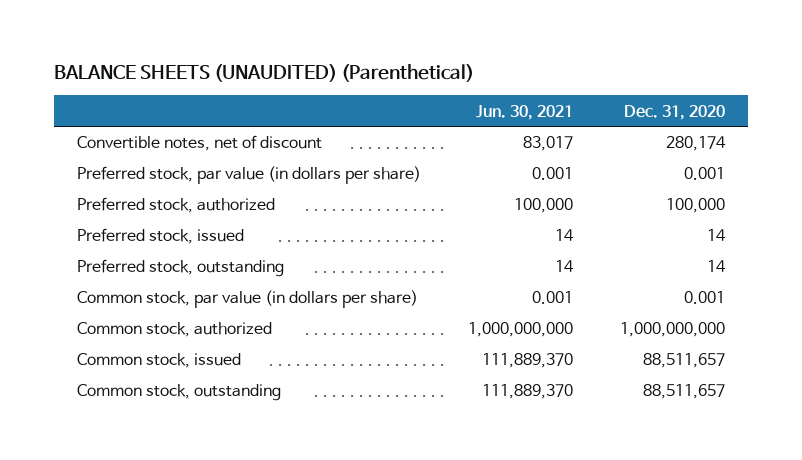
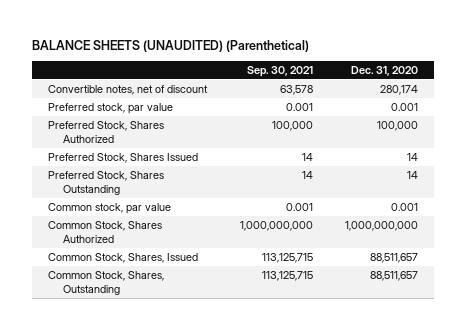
- | Jun. 30, 2021 | Dec. 31, 2020
+ | Sep. 30, 2021 | Dec. 31, 2020
- Preferred stock, par value (in dollars per share) | 0.001 | 0.001
- Preferred stock, authorized | 100,000 | 100,000
- Preferred stock, issued | 14 | 14
- Preferred stock, outstanding | 14 | 14
- Common stock, par value (in dollars per share) | 0.001 | 0.001
- Common stock, authorized | 1,000,000,000 | 1,000,000,000
- Common stock, issued | 111,889,370 | 88,511,657
- Common stock, outstanding | 111,889,370 | 88,511,657
+ Preferred stock, par value | 0.001 | 0.001
+ Preferred Stock, Shares Authorized | 100,000 | 100,000
+ Preferred Stock, Shares Issued | 14 | 14
+ Preferred Stock, Shares Outstanding | 14 | 14
+ Common stock, par value | 0.001 | 0.001
+ Common Stock, Shares Authorized | 1,000,000,000 | 1,000,000,000
+ Common Stock, Shares, Issued | 113,125,715 | 88,511,657
+ Common Stock, Shares, Outstanding | 113,125,715 | 88,511,657

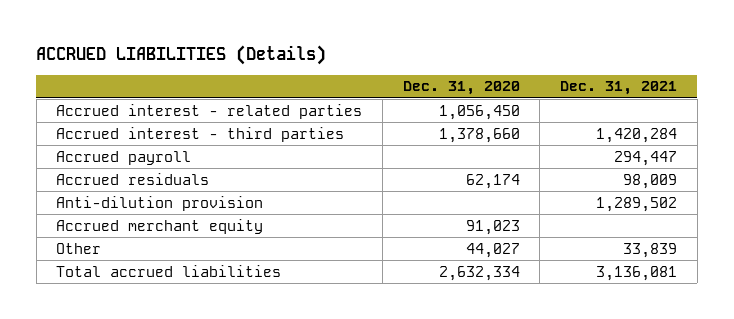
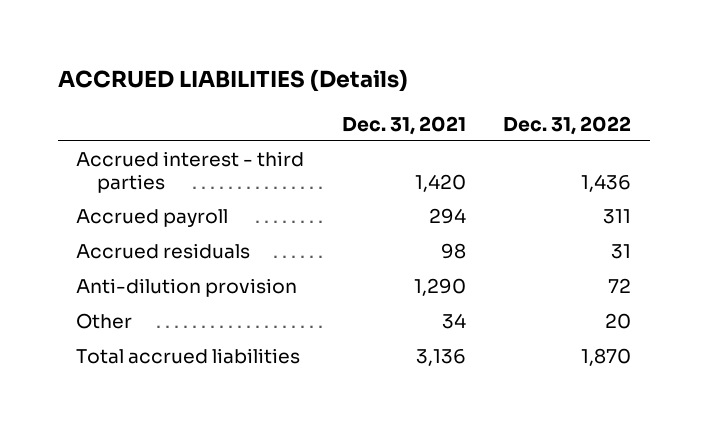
- | Dec. 31, 2020 | Dec. 31, 2021
+ | Dec. 31, 2021 | Dec. 31, 2022
- Accrued interest - related parties | 1,056,450 |
- Accrued interest - third parties | 1,378,660 | 1,420,284
- Accrued payroll | | 294,447
- Accrued residuals | 62,174 | 98,009
- Anti-dilution provision | | 1,289,502
- Accrued merchant equity | 91,023 |
- Other | 44,027 | 33,839
- Total accrued liabilities | 2,632,334 | 3,136,081
+ Accrued interest - third parties | 1,420 | 1,436
+ Accrued payroll | 294 | 311
+ Accrued residuals | 98 | 31
+ Anti-dilution provision | 1,290 | 72
+ Other | 34 | 20
+ Total accrued liabilities | 3,136 | 1,870

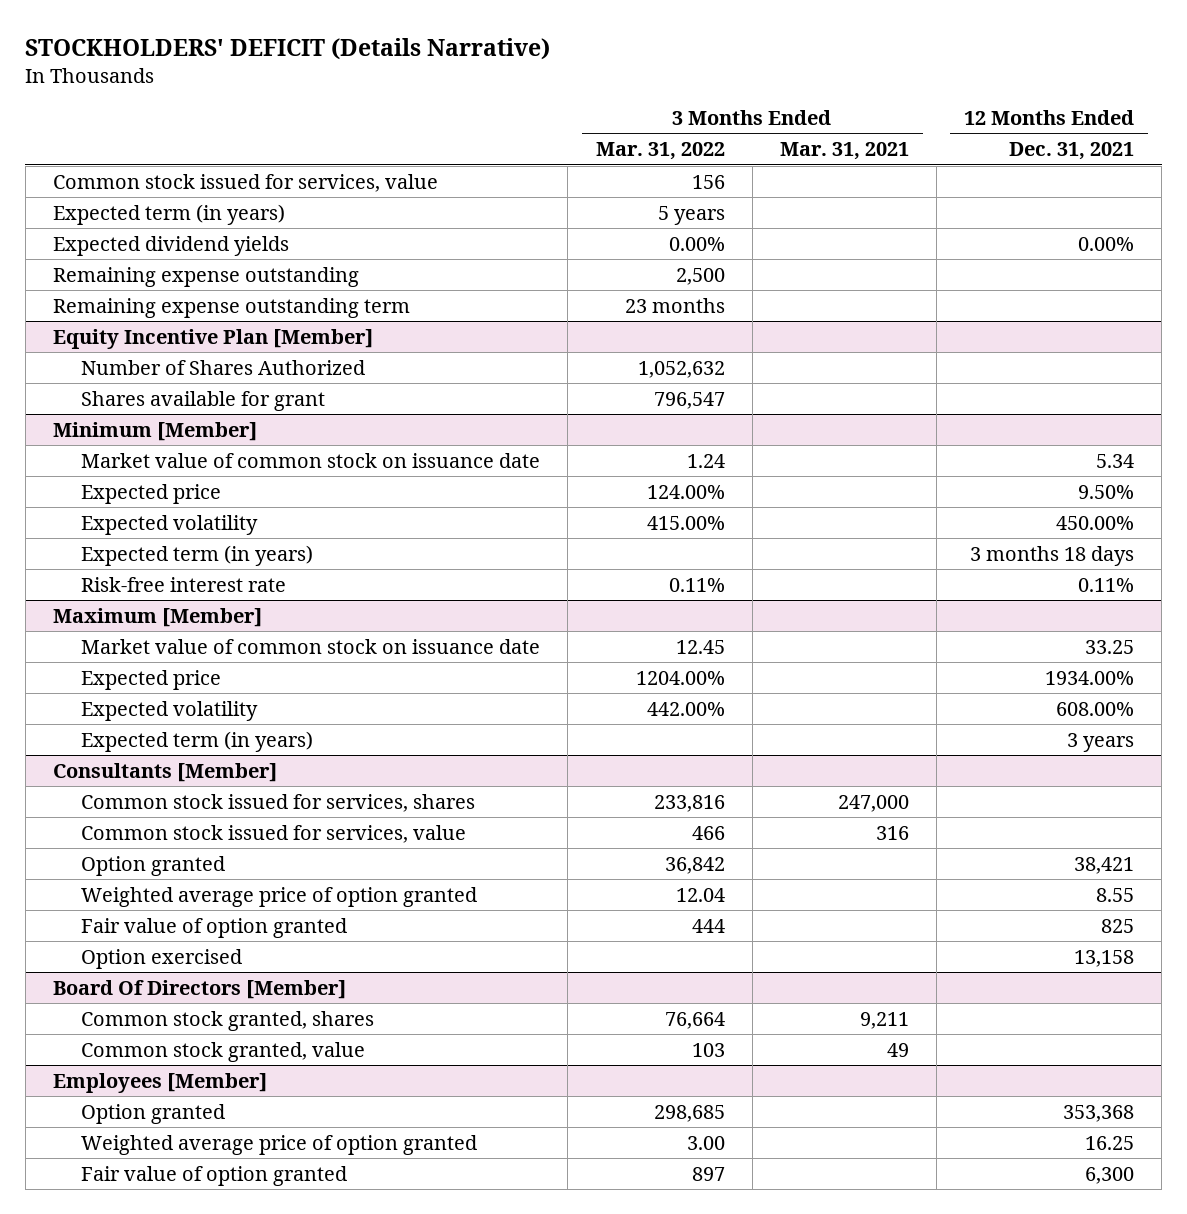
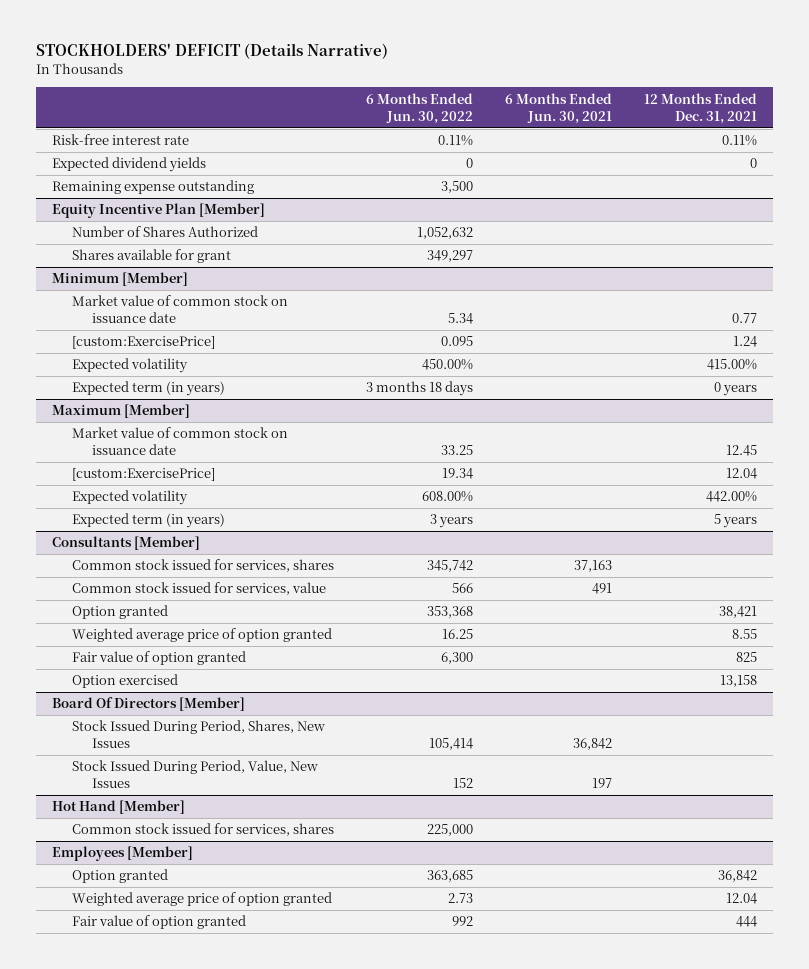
- | 3 Months Ended Mar. 31, 2022 | 3 Months Ended Mar. 31, 2021 | 12 Months Ended Dec. 31, 2021
+ | 6 Months Ended Jun. 30, 2022 | 6 Months Ended Jun. 30, 2021 | 12 Months Ended Dec. 31, 2021
- Common stock issued for services, value | 156 | |
- Expected term (in years) | 5 years | |
- Expected dividend yields | 0.00% | | 0.00%
+ Risk-free interest rate | 0.11% | | 0.11%
+ Expected dividend yields | 0 | | 0
- Remaining expense outstanding term | 23 months | |
@ Minimum [Member]
- Market value of common stock on issuance date | 1.24 | | 5.34
- Expected price | 124.00% | | 9.50%
- Expected volatility | 415.00% | | 450.00%
- Expected term (in years) | | | 3 months 18 days
- Risk-free interest rate | 0.11% | | 0.11%
+ Market value of common stock on issuance date | 5.34 | | 0.77
+ [custom:ExercisePrice] | 0.095 | | 1.24
+ Expected volatility | 450.00% | | 415.00%
+ Expected term (in years) | 3 months 18 days | | 0 years
@ Maximum [Member]
- Market value of common stock on issuance date | 12.45 | | 33.25
- Expected price | 1204.00% | | 1934.00%
- Expected volatility | 442.00% | | 608.00%
- Expected term (in years) | | | 3 years
+ Market value of common stock on issuance date | 33.25 | | 12.45
+ [custom:ExercisePrice] | 19.34 | | 12.04
+ Expected volatility | 608.00% | | 442.00%
+ Expected term (in years) | 3 years | | 5 years
@ Board Of Directors [Member]
- Common stock granted, shares | 76,664 | 9,211 |
- Common stock granted, value | 103 | 49 |
+ Stock Issued During Period, Shares, New Issues | 105,414 | 36,842 |
+ Stock Issued During Period, Value, New Issues | 152 | 197 |
+ Hot Hand [Member]
+ Common stock issued for services, shares | 225,000 | |
@ Employees [Member]
- Option granted | 298,685 | | 353,368
- Weighted average price of option granted | 3.00 | | 16.25
- Fair value of option granted | 897 | | 6,300
+ Option granted | 363,685 | | 36,842
+ Weighted average price of option granted | 2.73 | | 12.04
+ Fair value of option granted | 992 | | 444

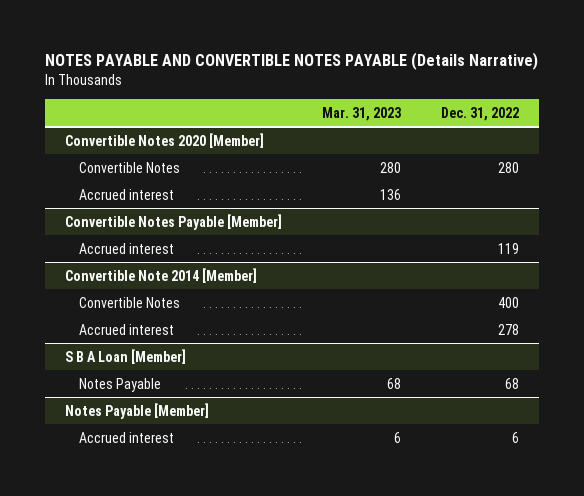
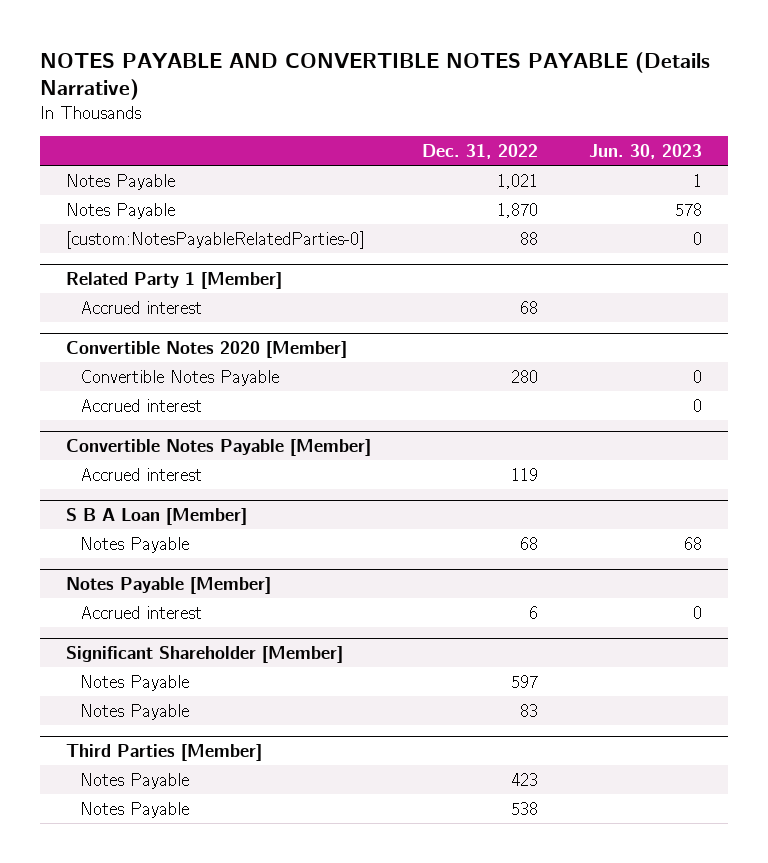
- | Mar. 31, 2023 | Dec. 31, 2022
+ | Dec. 31, 2022 | Jun. 30, 2023
+ Notes Payable | 1,021 | 1
+ Notes Payable | 1,870 | 578
+ [custom:NotesPayableRelatedParties-0] | 88 | 0
+ Related Party 1 [Member]
+ Accrued interest | 68 |
@ Convertible Notes 2020 [Member]
- Convertible Notes | 280 | 280
+ Convertible Notes Payable | 280 | 0
- Convertible Note 2014 [Member]
- Convertible Notes | | 400
- Accrued interest | | 278
+ Significant Shareholder [Member]
+ Notes Payable | 597 |
+ Notes Payable | 83 |
+ Third Parties [Member]
+ Notes Payable | 423 |
+ Notes Payable | 538 |

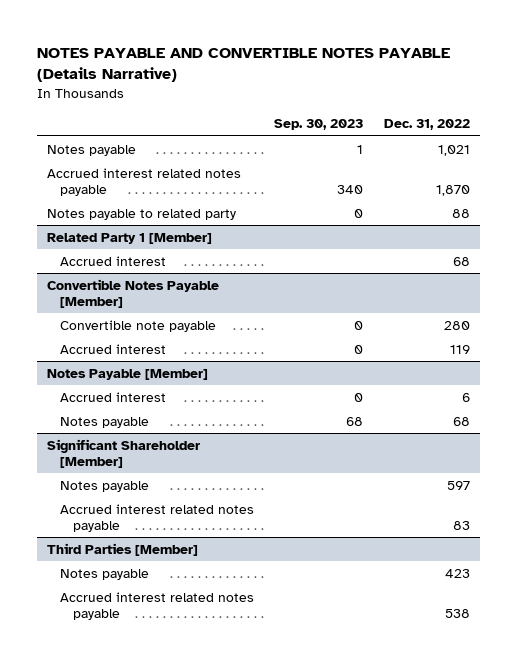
- | Dec. 31, 2022 | Jun. 30, 2023
+ | Sep. 30, 2023 | Dec. 31, 2022
- Notes Payable | 1,021 | 1
- Notes Payable | 1,870 | 578
- [custom:NotesPayableRelatedParties-0] | 88 | 0
+ Notes payable | 1 | 1,021
+ Accrued interest related notes payable | 340 | 1,870
+ Notes payable to related party | 0 | 88
- Convertible Notes 2020 [Member]
- Convertible Notes Payable | 280 | 0
- Accrued interest | | 0
@ Convertible Notes Payable [Member]
+ Convertible note payable | 0 | 280
- S B A Loan [Member]
- Notes Payable | 68 | 68
@ Notes Payable [Member]
+ Notes payable | 68 | 68
@ Significant Shareholder [Member]
- Notes Payable | 597 |
- Notes Payable | 83 |
+ Notes payable | | 597
+ Accrued interest related notes payable | | 83
@ Third Parties [Member]
- Notes Payable | 423 |
- Notes Payable | 538 |
+ Notes payable | | 423
+ Accrued interest related notes payable | | 538

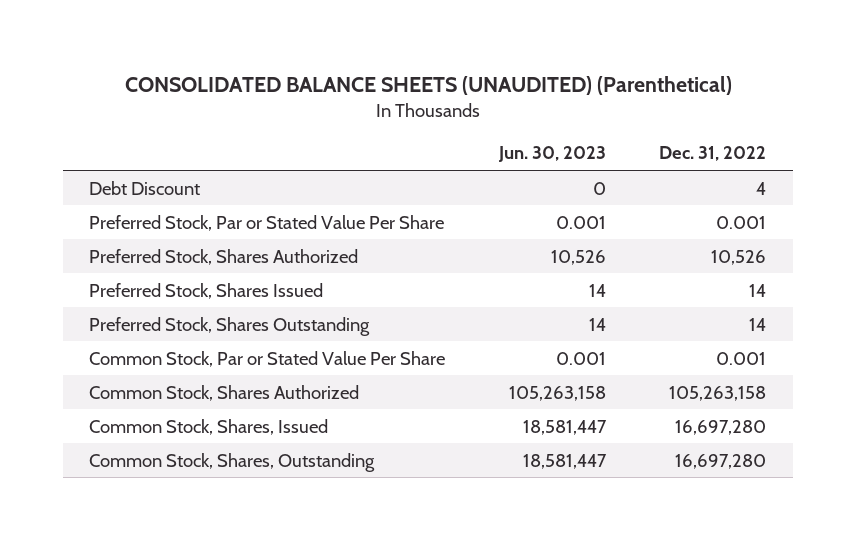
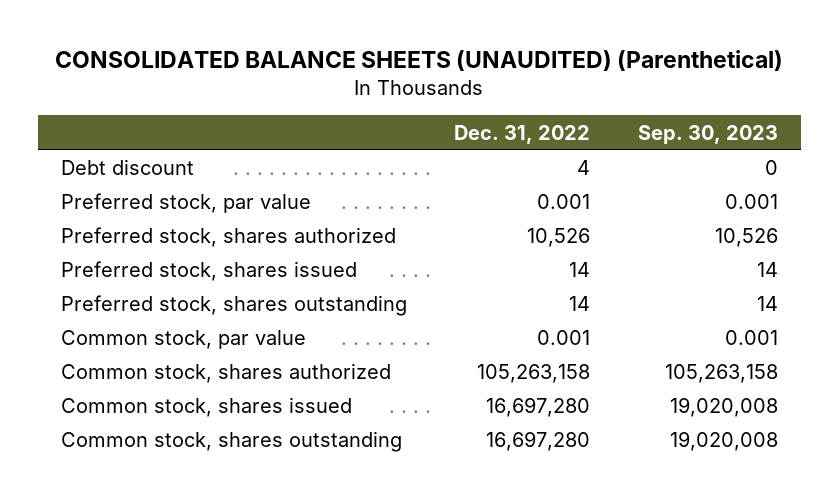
- | Jun. 30, 2023 | Dec. 31, 2022
+ | Dec. 31, 2022 | Sep. 30, 2023
- Debt Discount | 0 | 4
- Preferred Stock, Par or Stated Value Per Share | 0.001 | 0.001
- Preferred Stock, Shares Authorized | 10,526 | 10,526
- Preferred Stock, Shares Issued | 14 | 14
- Preferred Stock, Shares Outstanding | 14 | 14
- Common Stock, Par or Stated Value Per Share | 0.001 | 0.001
- Common Stock, Shares Authorized | 105,263,158 | 105,263,158
- Common Stock, Shares, Issued | 18,581,447 | 16,697,280
- Common Stock, Shares, Outstanding | 18,581,447 | 16,697,280
+ Debt discount | 4 | 0
+ Preferred stock, par value | 0.001 | 0.001
+ Preferred stock, shares authorized | 10,526 | 10,526
+ Preferred stock, shares issued | 14 | 14
+ Preferred stock, shares outstanding | 14 | 14
+ Common stock, par value | 0.001 | 0.001
+ Common stock, shares authorized | 105,263,158 | 105,263,158
+ Common stock, shares issued | 16,697,280 | 19,020,008
+ Common stock, shares outstanding | 16,697,280 | 19,020,008

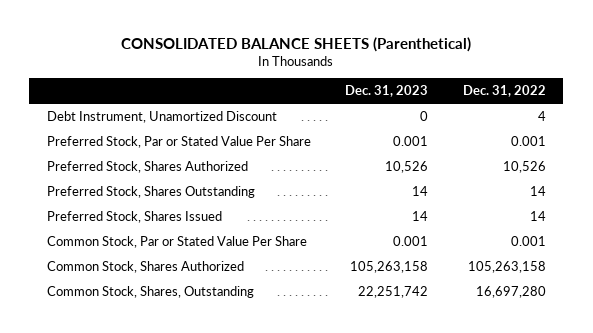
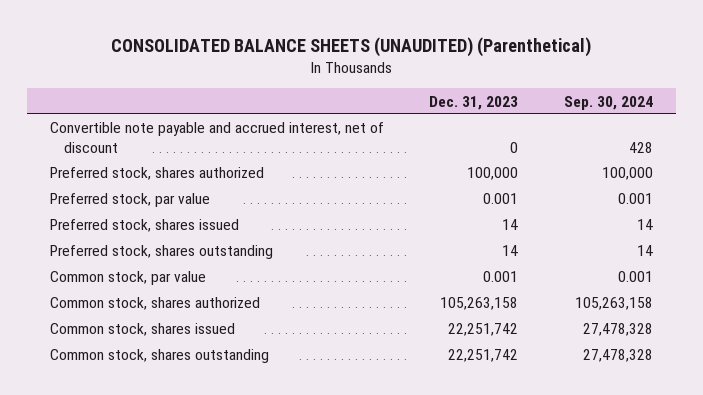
- CONSOLIDATED BALANCE SHEETS (Parenthetical)
+ CONSOLIDATED BALANCE SHEETS (UNAUDITED) (Parenthetical)
- | Dec. 31, 2023 | Dec. 31, 2022
+ | Dec. 31, 2023 | Sep. 30, 2024
- Debt Instrument, Unamortized Discount | 0 | 4
- Preferred Stock, Par or Stated Value Per Share | 0.001 | 0.001
- Preferred Stock, Shares Authorized | 10,526 | 10,526
- Preferred Stock, Shares Outstanding | 14 | 14
- Preferred Stock, Shares Issued | 14 | 14
- Common Stock, Par or Stated Value Per Share | 0.001 | 0.001
- Common Stock, Shares Authorized | 105,263,158 | 105,263,158
- Common Stock, Shares, Outstanding | 22,251,742 | 16,697,280
+ Convertible note payable and accrued interest, net of discount | 0 | 428
+ Preferred stock, shares authorized | 100,000 | 100,000
+ Preferred stock, par value | 0.001 | 0.001
+ Preferred stock, shares issued | 14 | 14
+ Preferred stock, shares outstanding | 14 | 14
+ Common stock, par value | 0.001 | 0.001
+ Common stock, shares authorized | 105,263,158 | 105,263,158
+ Common stock, shares issued | 22,251,742 | 27,478,328
+ Common stock, shares outstanding | 22,251,742 | 27,478,328

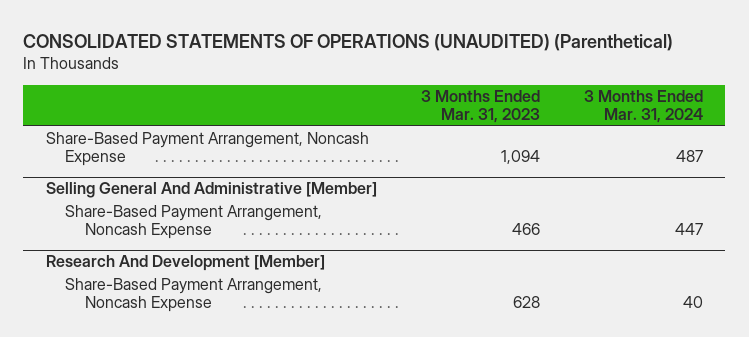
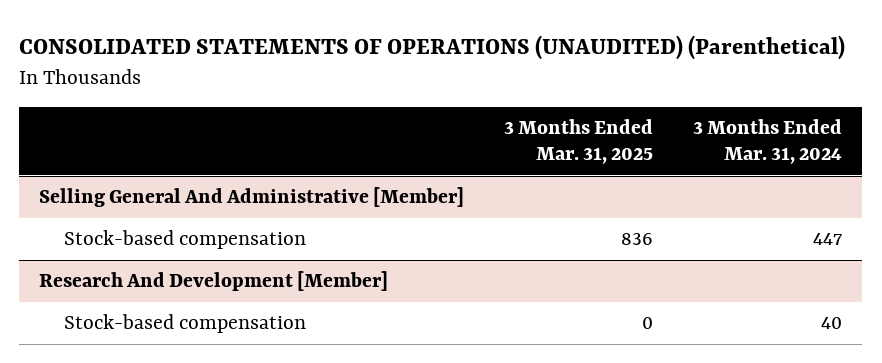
- | 3 Months Ended Mar. 31, 2023 | 3 Months Ended Mar. 31, 2024
+ | 3 Months Ended Mar. 31, 2025 | 3 Months Ended Mar. 31, 2024
- Share-Based Payment Arrangement, Noncash Expense | 1,094 | 487
@ Selling General And Administrative [Member]
- Share-Based Payment Arrangement, Noncash Expense | 466 | 447
+ Stock-based compensation | 836 | 447
@ Research And Development [Member]
- Share-Based Payment Arrangement, Noncash Expense | 628 | 40
+ Stock-based compensation | 0 | 40

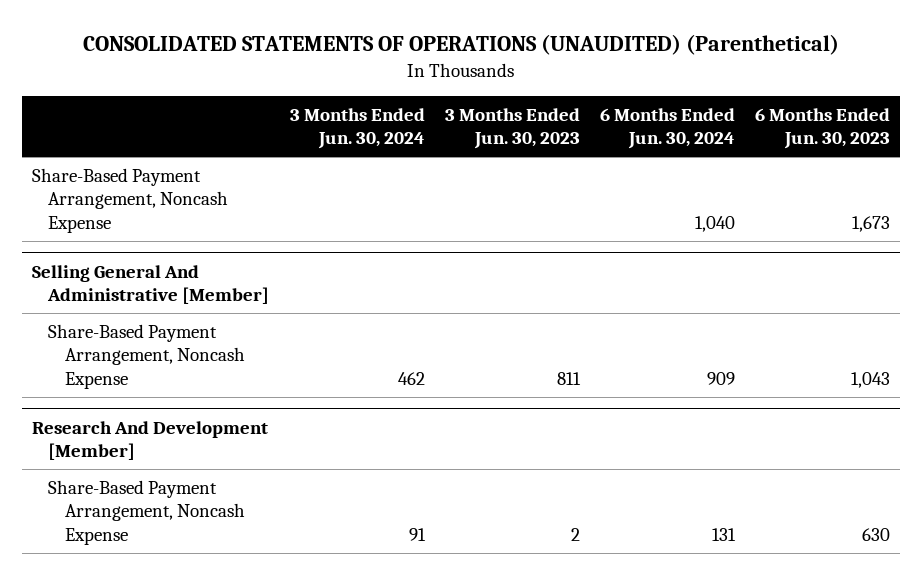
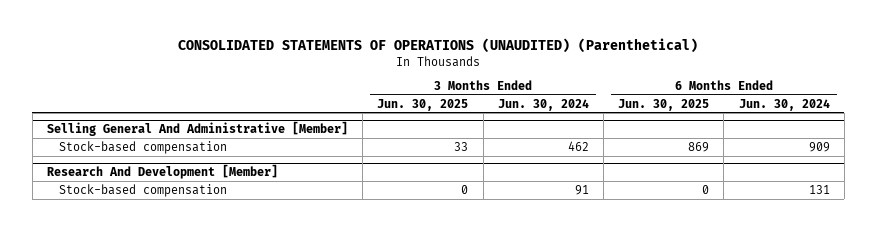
- | 3 Months Ended Jun. 30, 2024 | 3 Months Ended Jun. 30, 2023 | 6 Months Ended Jun. 30, 2024 | 6 Months Ended Jun. 30, 2023
+ | 3 Months Ended Jun. 30, 2025 | 3 Months Ended Jun. 30, 2024 | 6 Months Ended Jun. 30, 2025 | 6 Months Ended Jun. 30, 2024
- Share-Based Payment Arrangement, Noncash Expense | | | 1,040 | 1,673
@ Selling General And Administrative [Member]
- Share-Based Payment Arrangement, Noncash Expense | 462 | 811 | 909 | 1,043
+ Stock-based compensation | 33 | 462 | 869 | 909
@ Research And Development [Member]
- Share-Based Payment Arrangement, Noncash Expense | 91 | 2 | 131 | 630
+ Stock-based compensation | 0 | 91 | 0 | 131

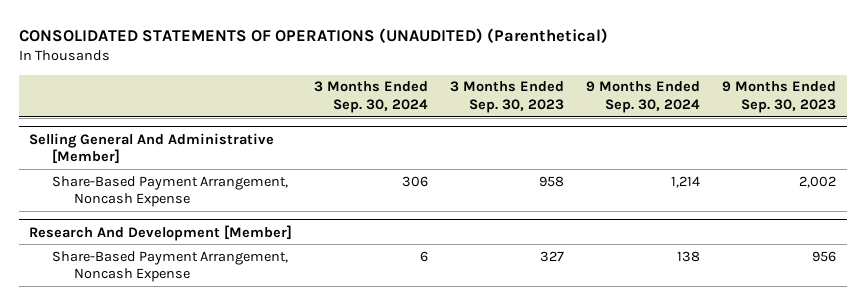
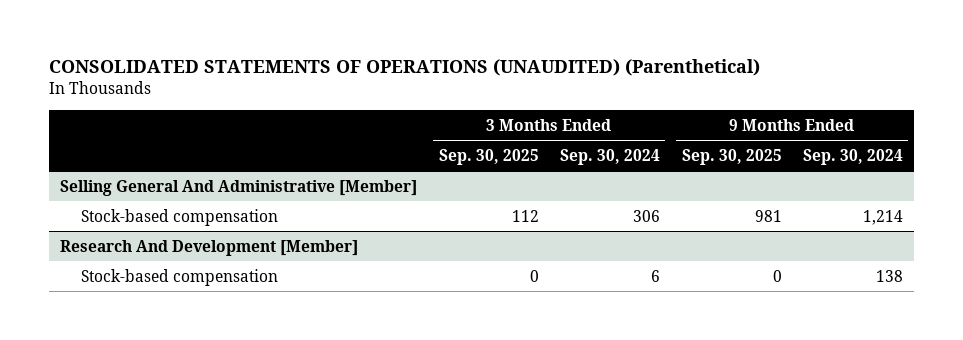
- | 3 Months Ended Sep. 30, 2024 | 3 Months Ended Sep. 30, 2023 | 9 Months Ended Sep. 30, 2024 | 9 Months Ended Sep. 30, 2023
+ | 3 Months Ended Sep. 30, 2025 | 3 Months Ended Sep. 30, 2024 | 9 Months Ended Sep. 30, 2025 | 9 Months Ended Sep. 30, 2024
@ Selling General And Administrative [Member]
- Share-Based Payment Arrangement, Noncash Expense | 306 | 958 | 1,214 | 2,002
+ Stock-based compensation | 112 | 306 | 981 | 1,214
@ Research And Development [Member]
- Share-Based Payment Arrangement, Noncash Expense | 6 | 327 | 138 | 956
+ Stock-based compensation | 0 | 6 | 0 | 138

